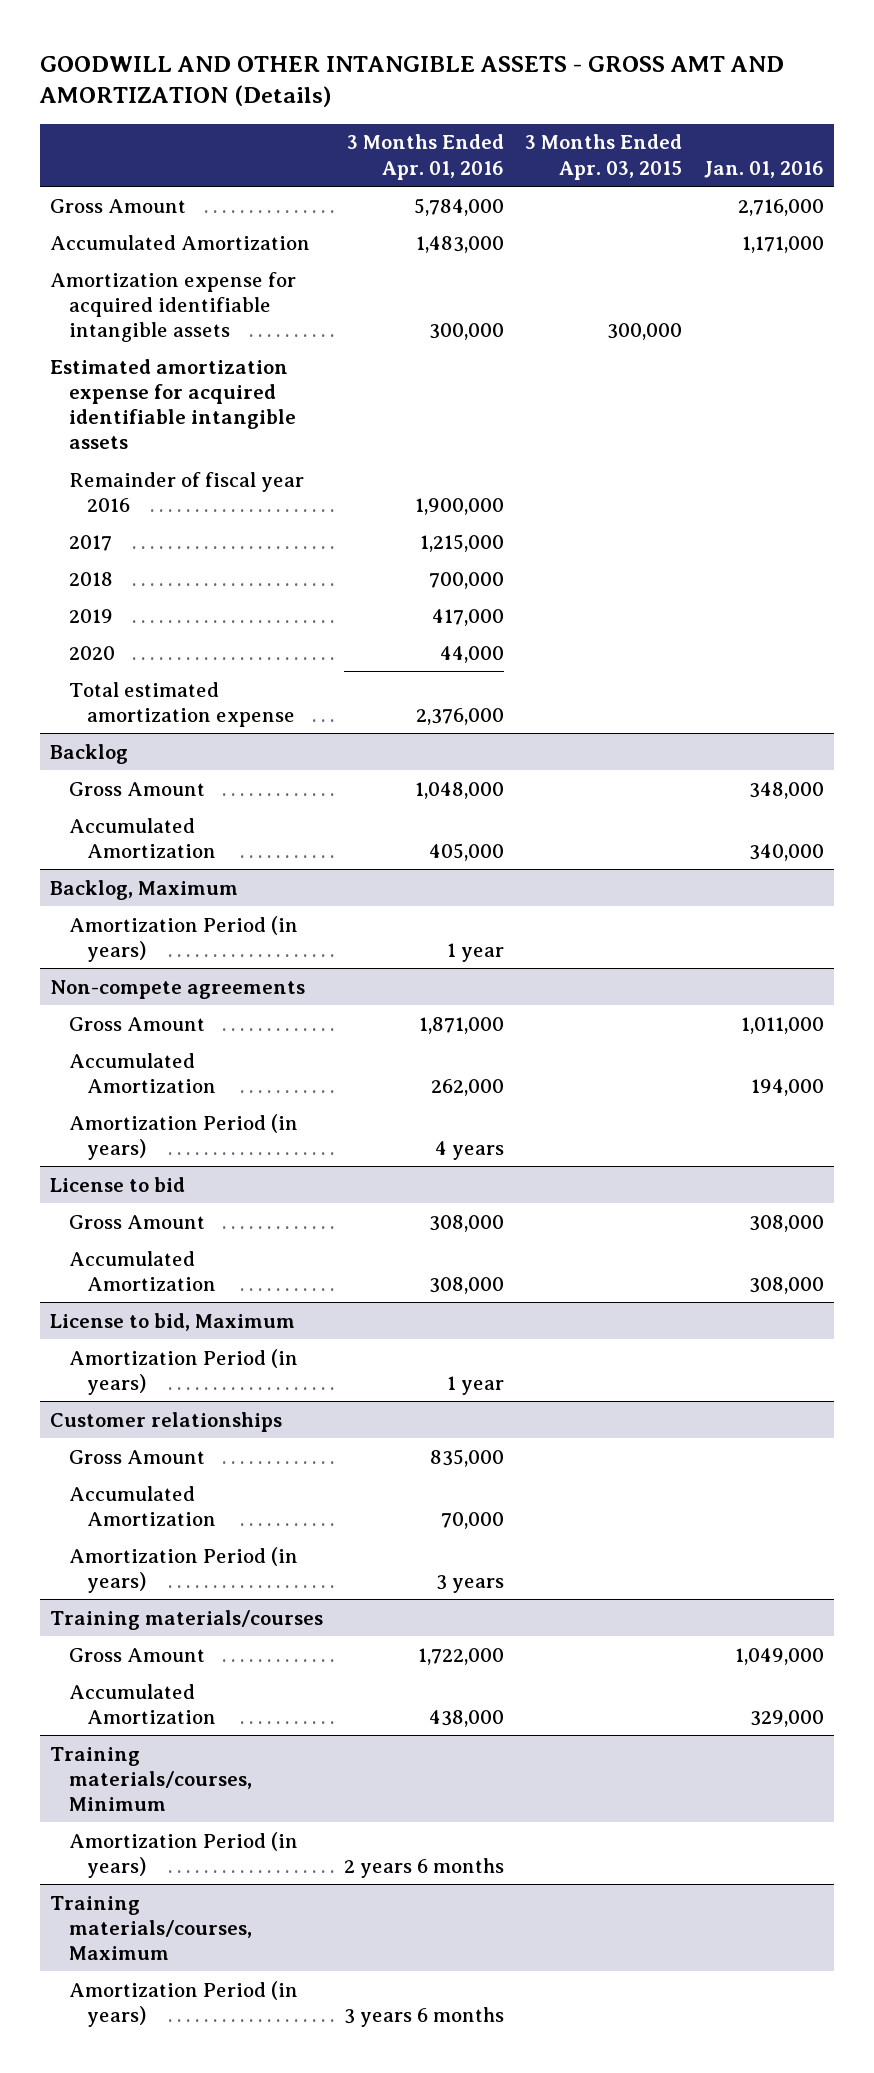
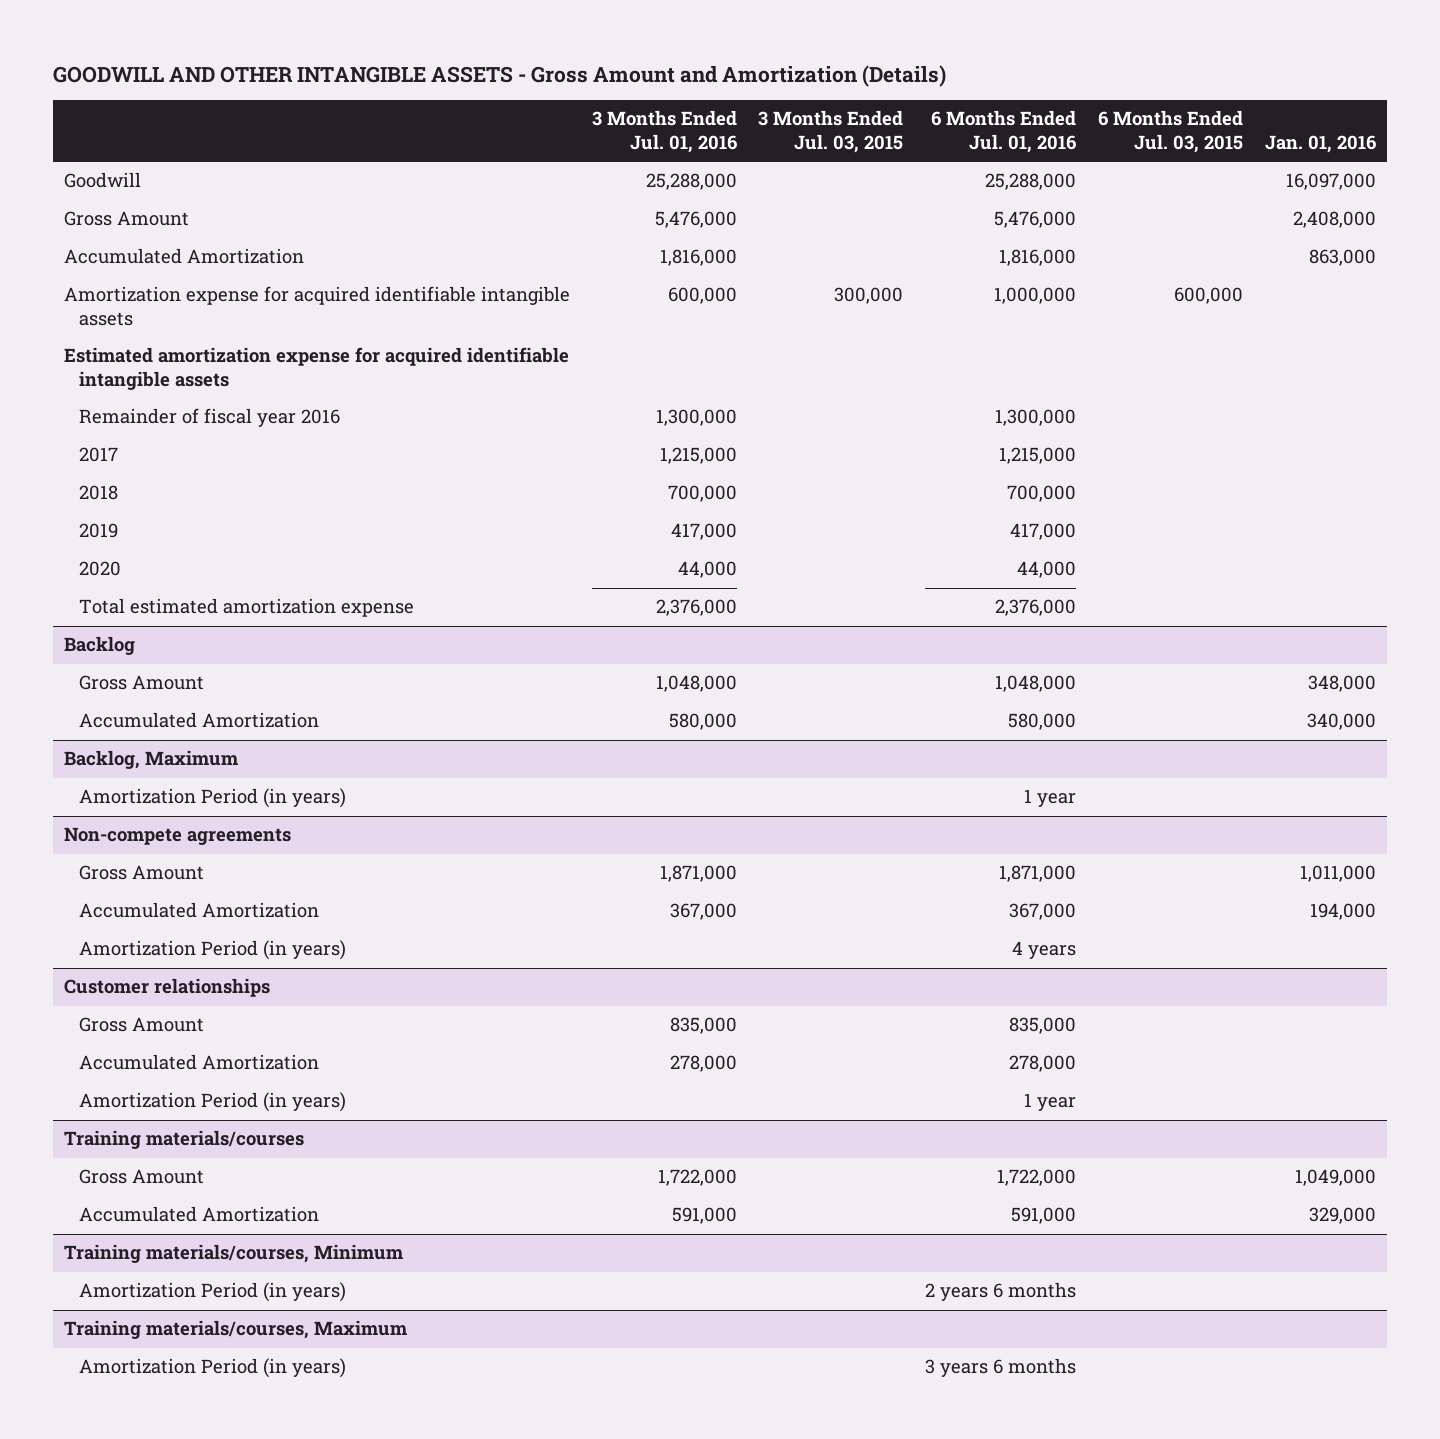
- GOODWILL AND OTHER INTANGIBLE ASSETS - GROSS AMT AND AMORTIZATION (Details)
+ GOODWILL AND OTHER INTANGIBLE ASSETS - Gross Amount and Amortization (Details)
- | 3 Months Ended Apr. 01, 2016 | 3 Months Ended Apr. 03, 2015 | Jan. 01, 2016
+ | 3 Months Ended Jul. 01, 2016 | 3 Months Ended Jul. 03, 2015 | 6 Months Ended Jul. 01, 2016 | 6 Months Ended Jul. 03, 2015 | Jan. 01, 2016
- Gross Amount | 5,784,000 | | 2,716,000
- Accumulated Amortization | 1,483,000 | | 1,171,000
+ Goodwill | 25,288,000 | | 25,288,000 | | 16,097,000
+ Gross Amount | 5,476,000 | | 5,476,000 | | 2,408,000
+ Accumulated Amortization | 1,816,000 | | 1,816,000 | | 863,000
- License to bid
- Gross Amount | 308,000 | | 308,000
- Accumulated Amortization | 308,000 | | 308,000
- License to bid, Maximum
- Amortization Period (in years) | 1 year | |

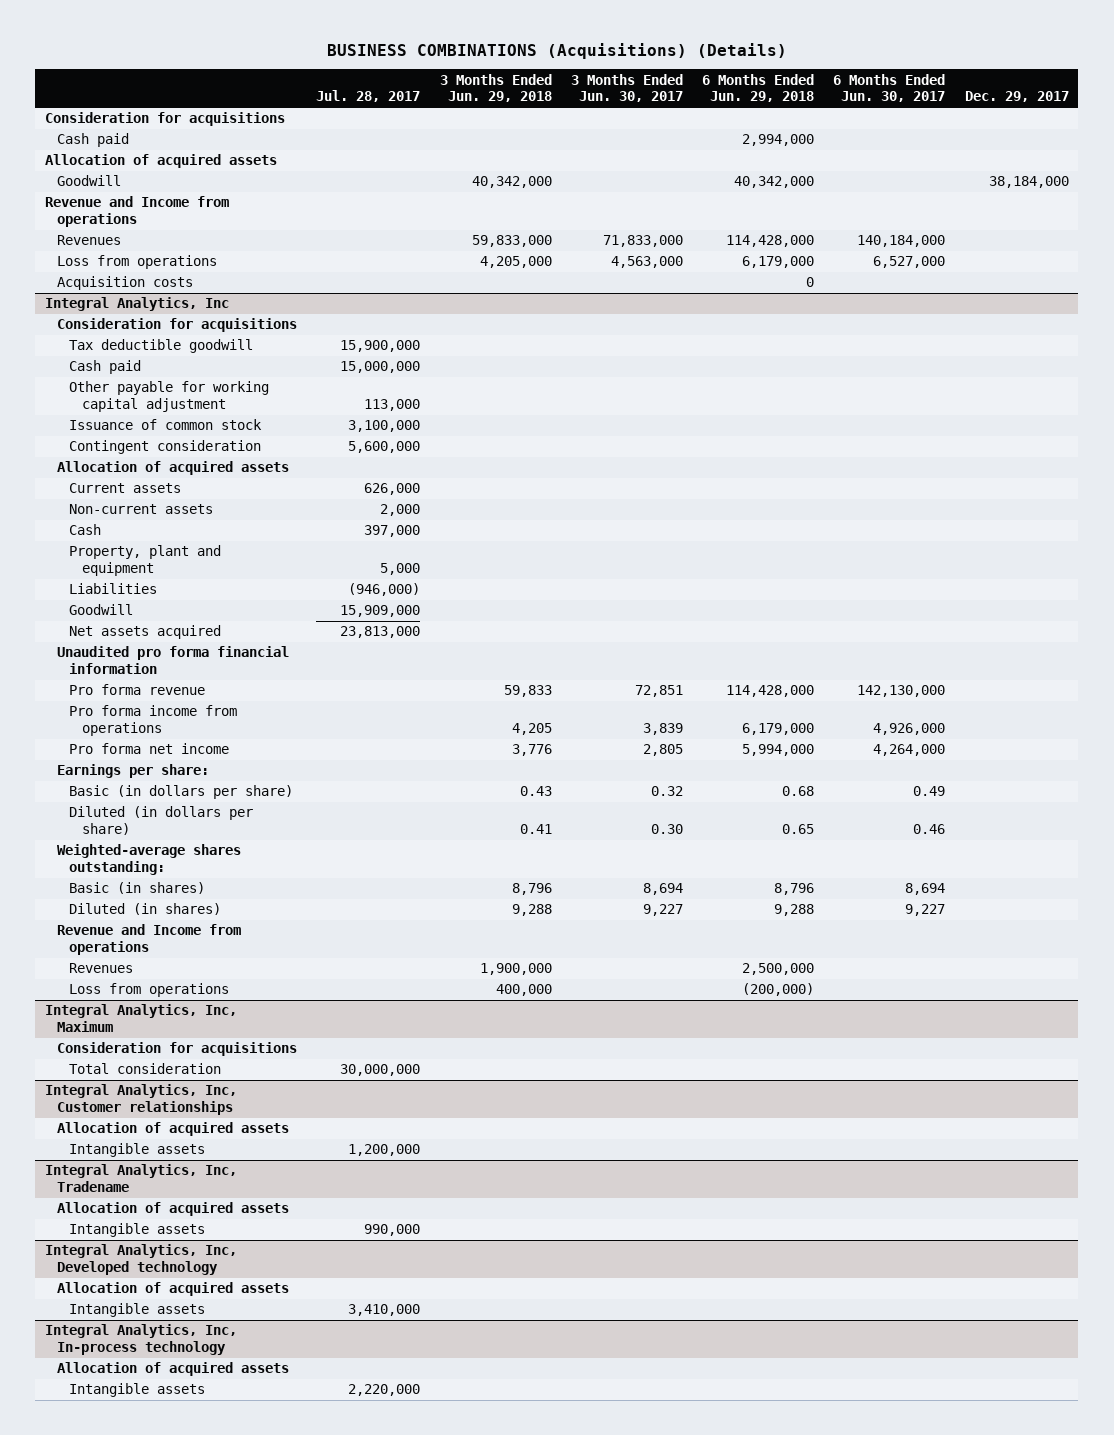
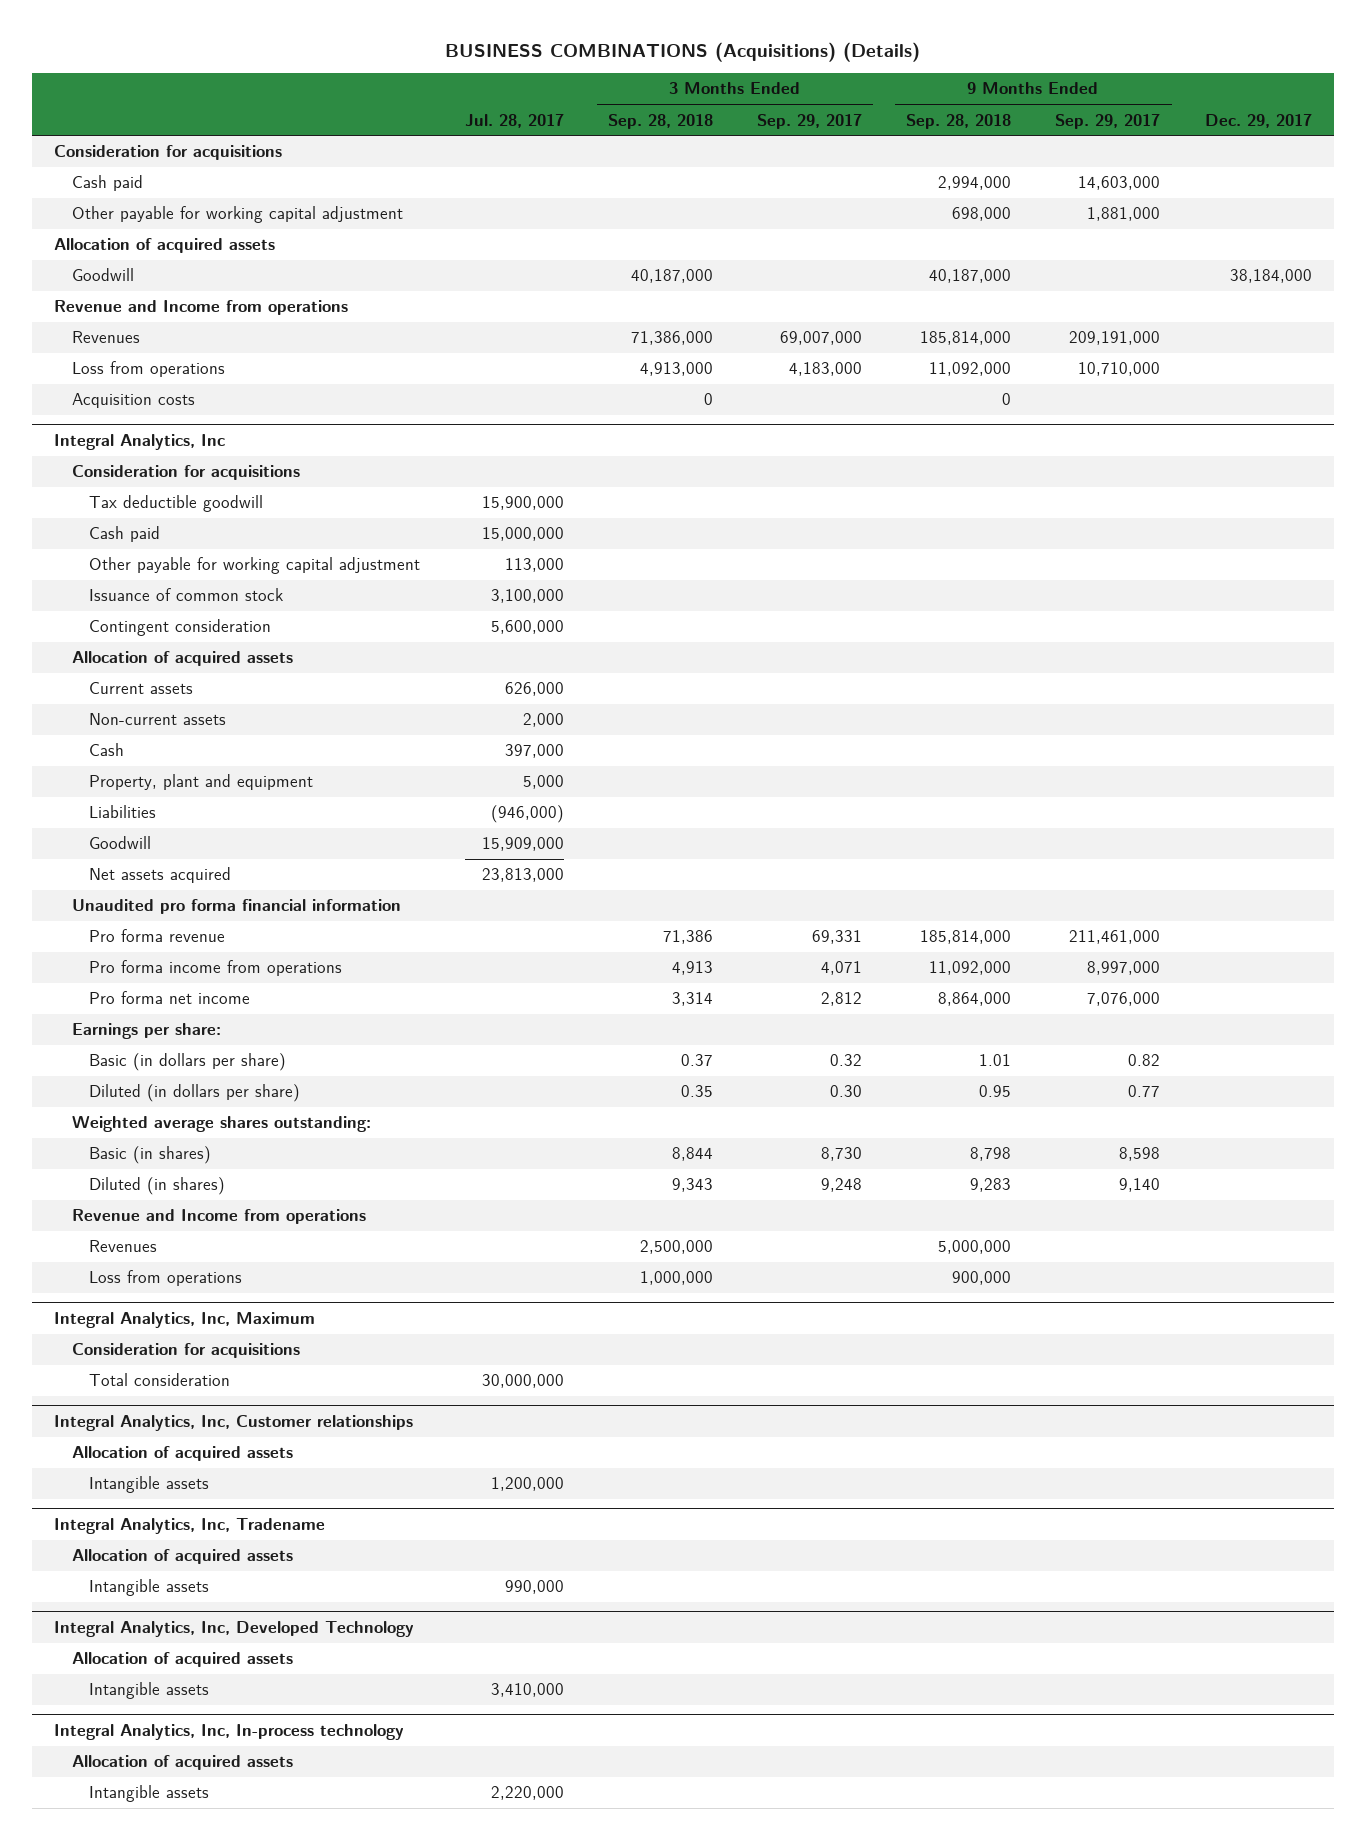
- | Jul. 28, 2017 | 3 Months Ended Jun. 29, 2018 | 3 Months Ended Jun. 30, 2017 | 6 Months Ended Jun. 29, 2018 | 6 Months Ended Jun. 30, 2017 | Dec. 29, 2017
+ | Jul. 28, 2017 | 3 Months Ended Sep. 28, 2018 | 3 Months Ended Sep. 29, 2017 | 9 Months Ended Sep. 28, 2018 | 9 Months Ended Sep. 29, 2017 | Dec. 29, 2017
+ Other payable for working capital adjustment | | | | 698,000 | 1,881,000 |
@ Integral Analytics, Inc
- Weighted-average shares outstanding:
+ Weighted average shares outstanding:
- Integral Analytics, Inc, Developed technology
+ Integral Analytics, Inc, Developed Technology

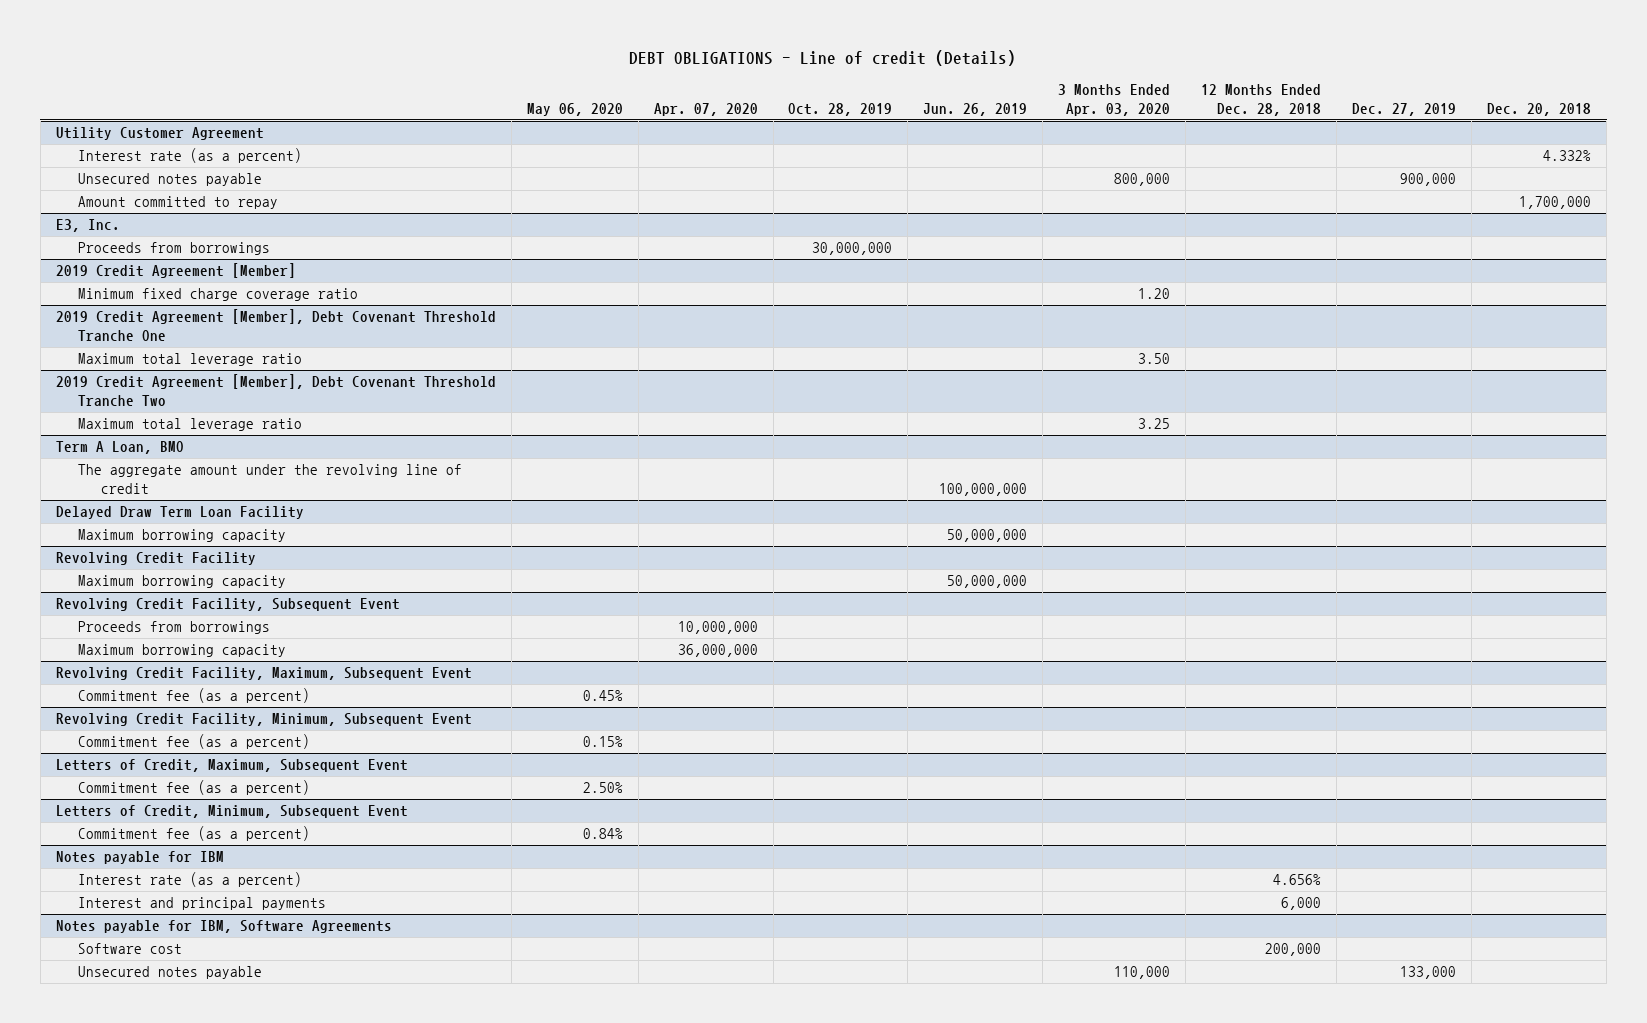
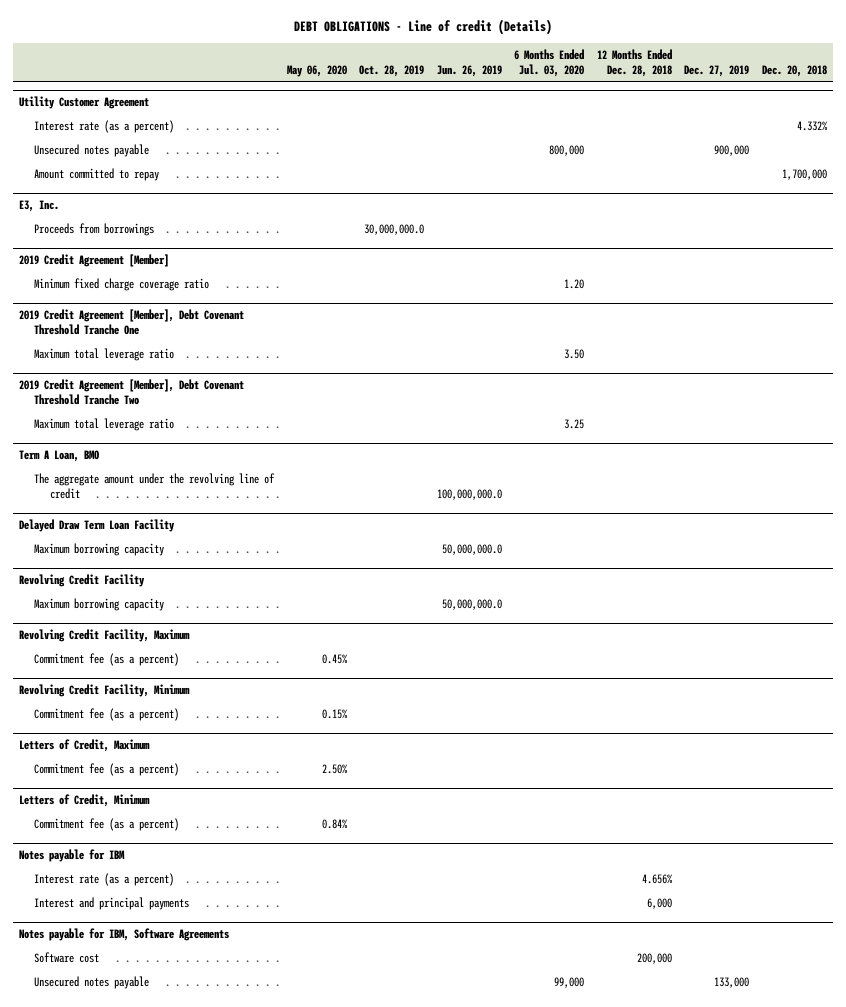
- | May 06, 2020 | Apr. 07, 2020 | Oct. 28, 2019 | Jun. 26, 2019 | 3 Months Ended Apr. 03, 2020 | 12 Months Ended Dec. 28, 2018 | Dec. 27, 2019 | Dec. 20, 2018
+ | May 06, 2020 | Oct. 28, 2019 | Jun. 26, 2019 | 6 Months Ended Jul. 03, 2020 | 12 Months Ended Dec. 28, 2018 | Dec. 27, 2019 | Dec. 20, 2018
@ E3, Inc.
- Proceeds from borrowings | | | 30,000,000 | | | | |
+ Proceeds from borrowings | | 30,000,000.0 | | | | |
@ Term A Loan, BMO
- The aggregate amount under the revolving line of credit | | | | 100,000,000 | | | |
+ The aggregate amount under the revolving line of credit | | | 100,000,000.0 | | | |
@ Delayed Draw Term Loan Facility
- Maximum borrowing capacity | | | | 50,000,000 | | | |
+ Maximum borrowing capacity | | | 50,000,000.0 | | | |
@ Revolving Credit Facility
- Maximum borrowing capacity | | | | 50,000,000 | | | |
- Revolving Credit Facility, Subsequent Event
- Proceeds from borrowings | | 10,000,000 | | | | | |
- Maximum borrowing capacity | | 36,000,000 | | | | | |
- Revolving Credit Facility, Maximum, Subsequent Event
@ Revolving Credit Facility
+ Maximum borrowing capacity | | | 50,000,000.0 | | | |
+ Revolving Credit Facility, Maximum
- Revolving Credit Facility, Minimum, Subsequent Event
+ Revolving Credit Facility, Minimum
- Letters of Credit, Maximum, Subsequent Event
+ Letters of Credit, Maximum
- Letters of Credit, Minimum, Subsequent Event
+ Letters of Credit, Minimum

